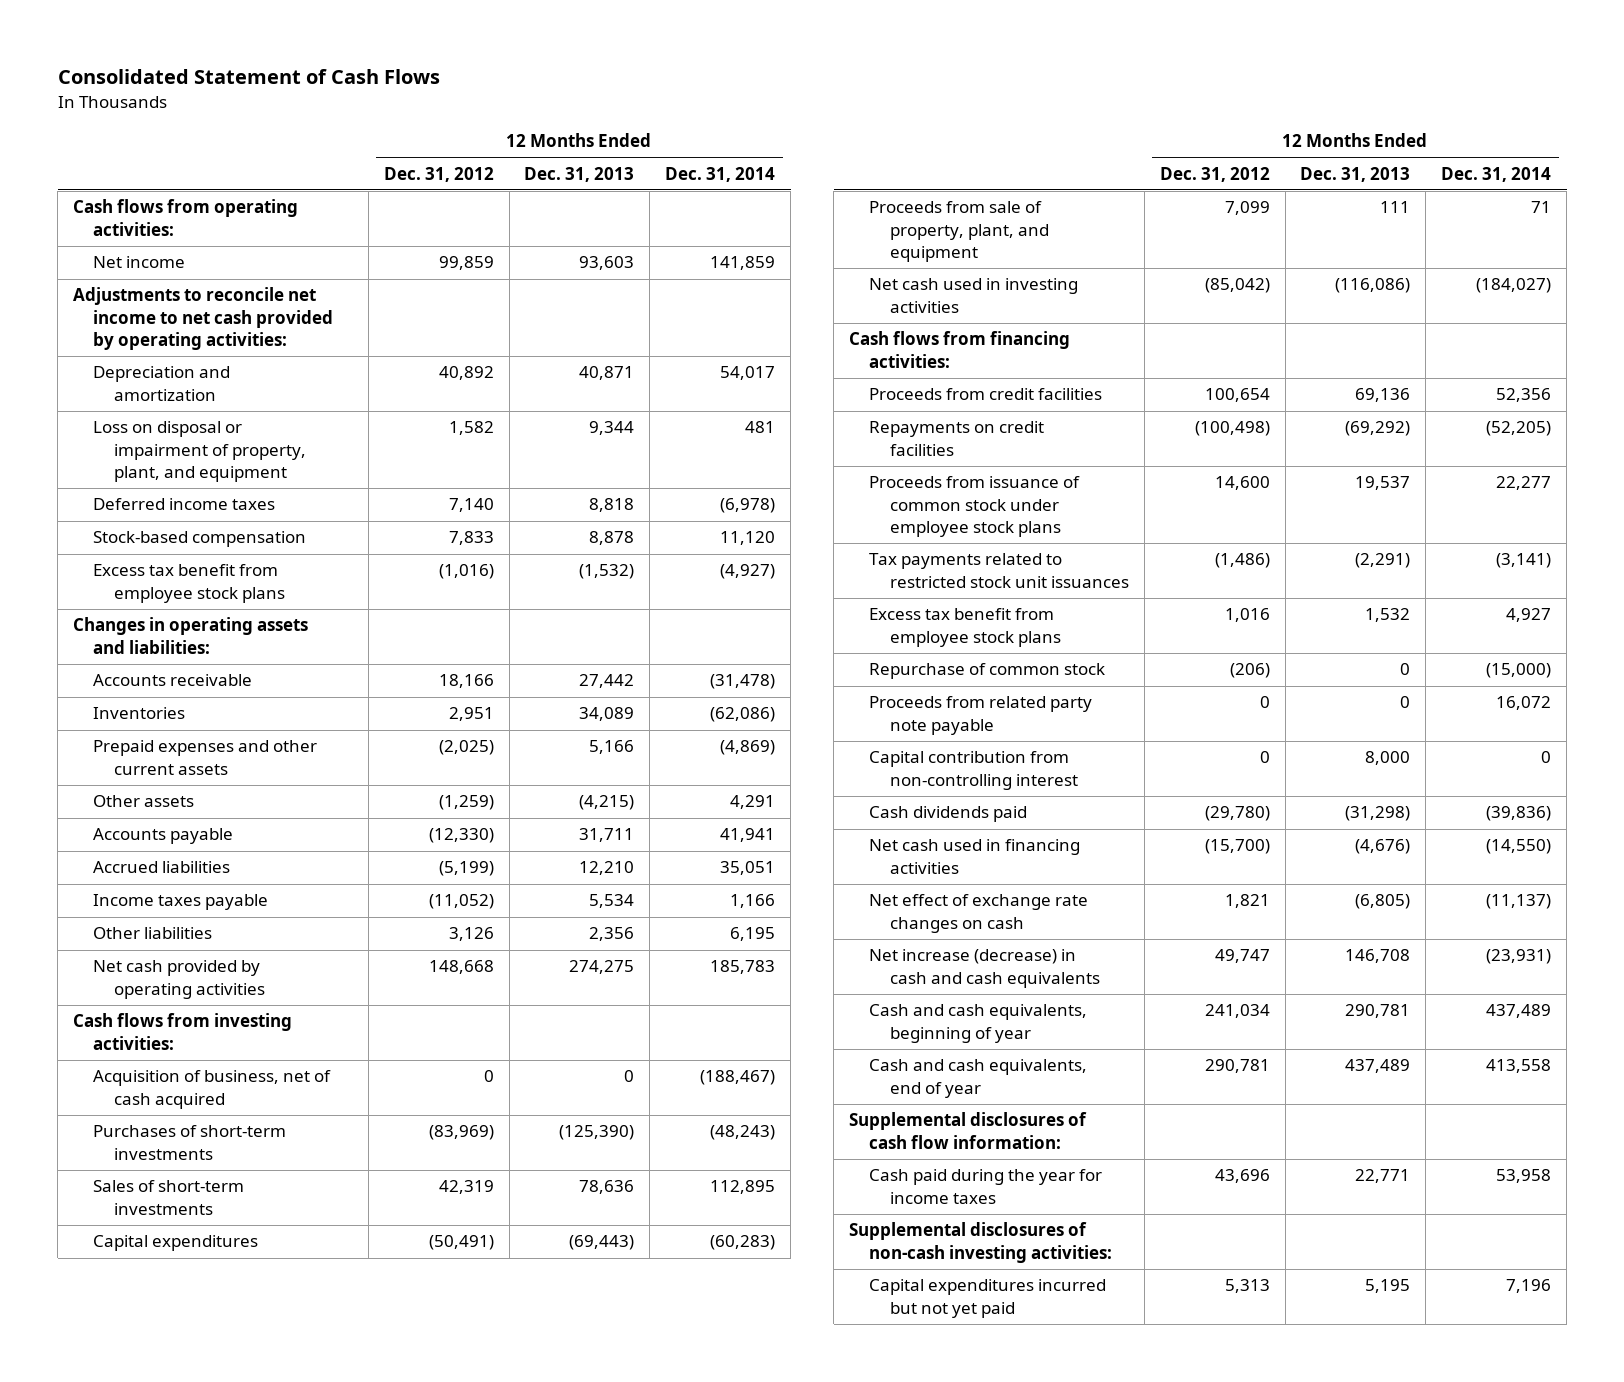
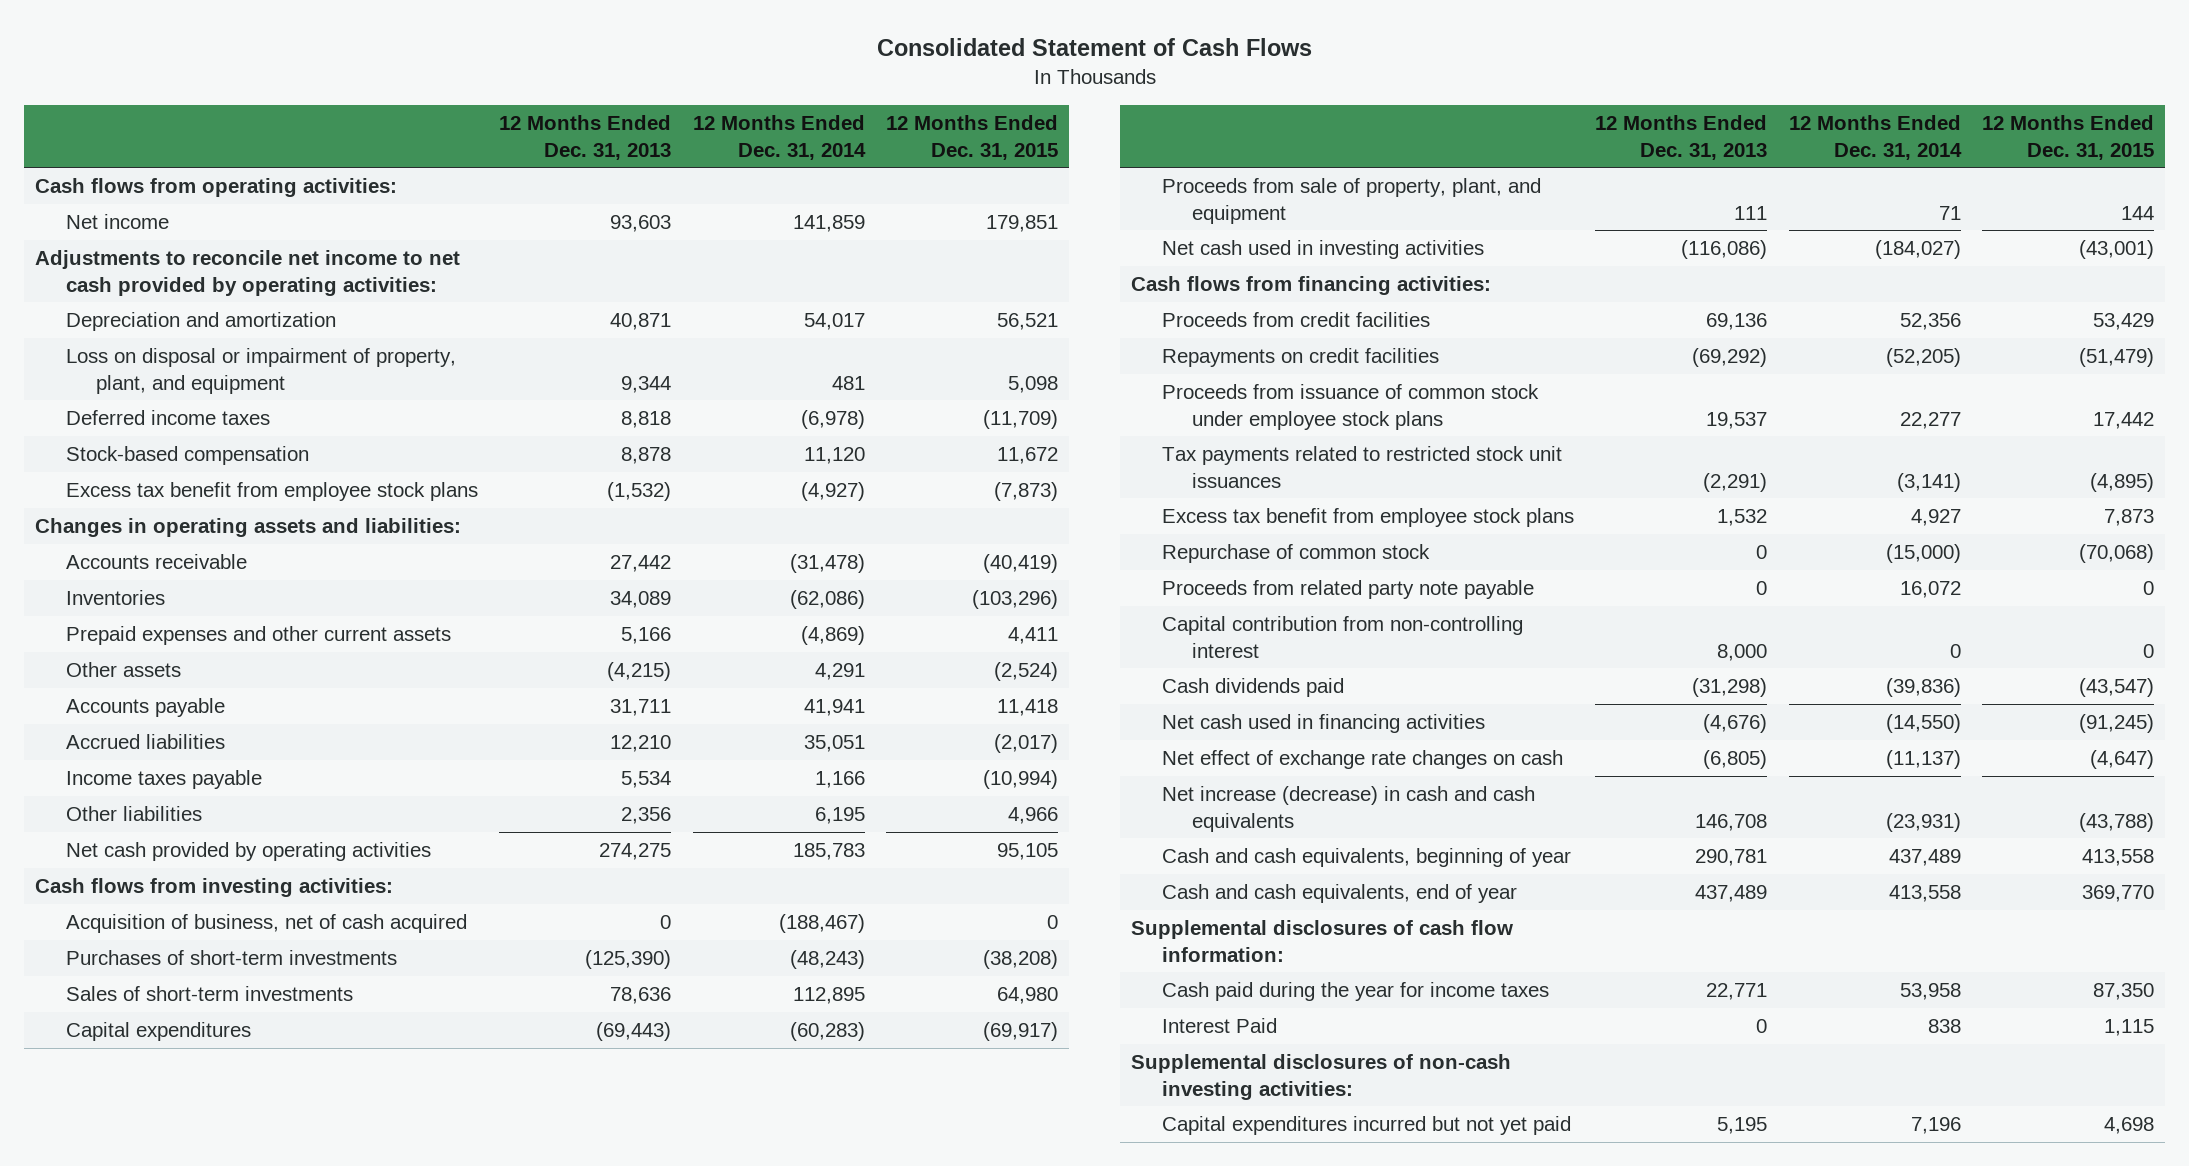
- | 12 Months Ended Dec. 31, 2012 | 12 Months Ended Dec. 31, 2013 | 12 Months Ended Dec. 31, 2014
+ | 12 Months Ended Dec. 31, 2013 | 12 Months Ended Dec. 31, 2014 | 12 Months Ended Dec. 31, 2015
+ Interest Paid | 0 | 838 | 1,115

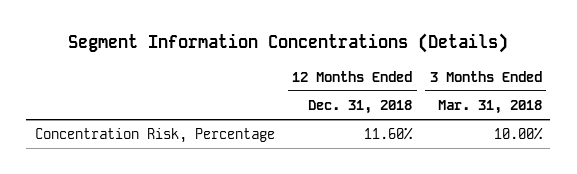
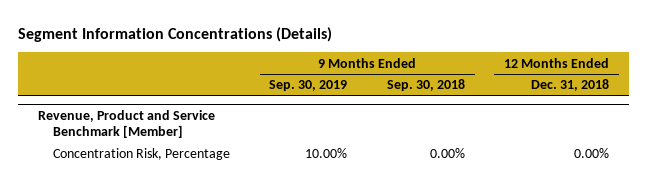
- | 12 Months Ended Dec. 31, 2018 | 3 Months Ended Mar. 31, 2018
+ | 9 Months Ended Sep. 30, 2019 | 9 Months Ended Sep. 30, 2018 | 12 Months Ended Dec. 31, 2018
- Concentration Risk, Percentage | 11.60% | 10.00%
+ Revenue, Product and Service Benchmark [Member]
+ Concentration Risk, Percentage | 10.00% | 0.00% | 0.00%

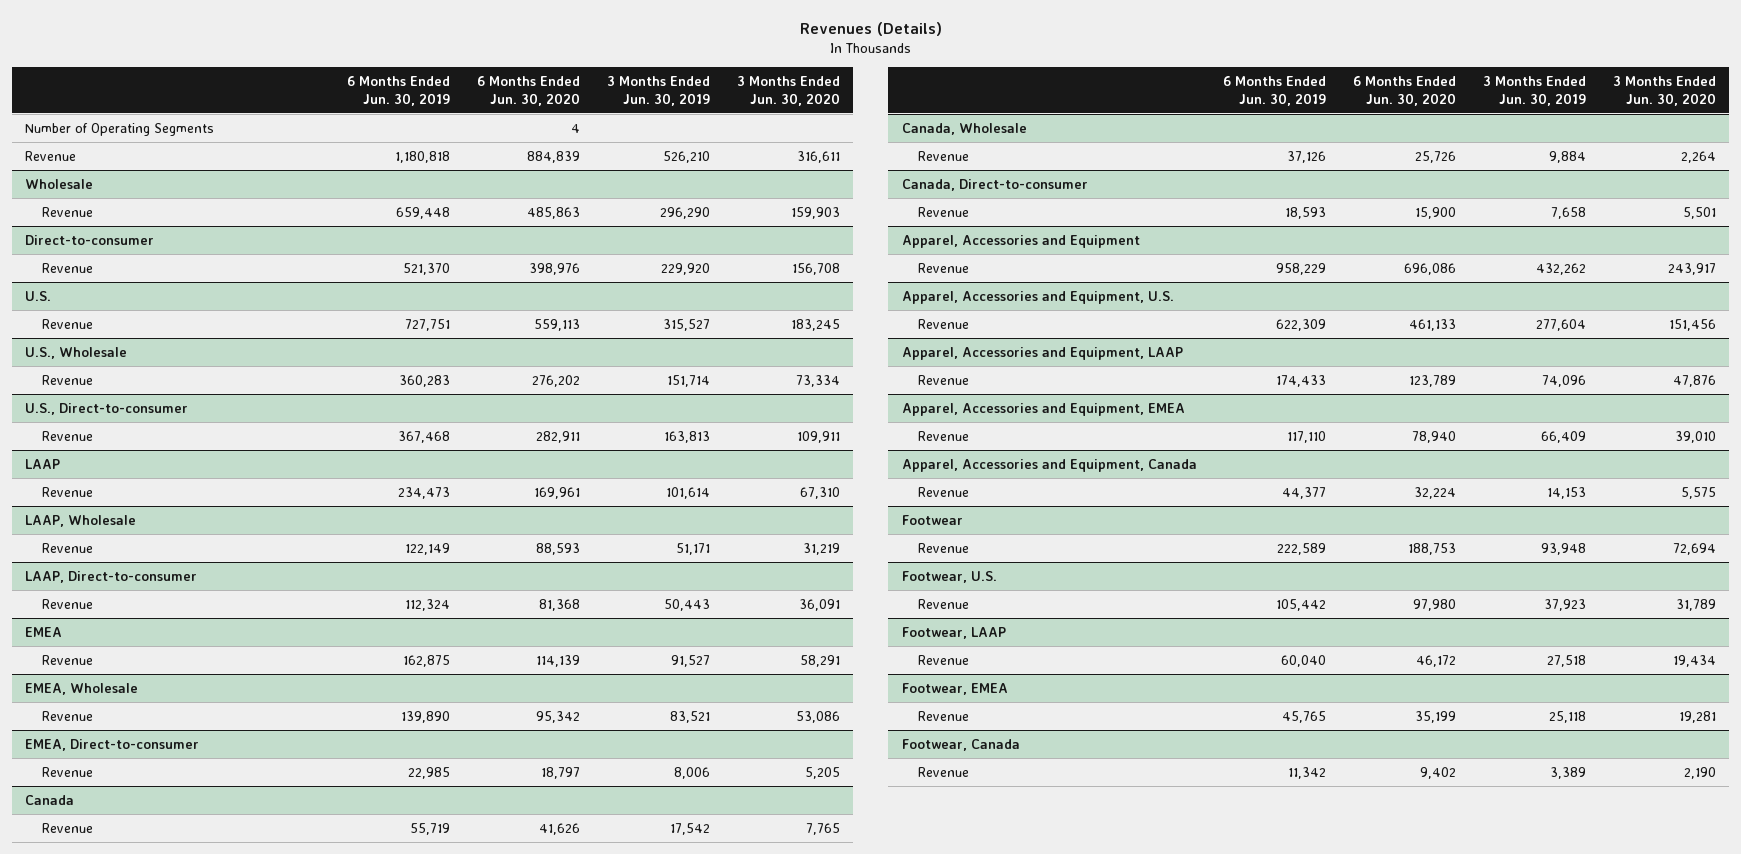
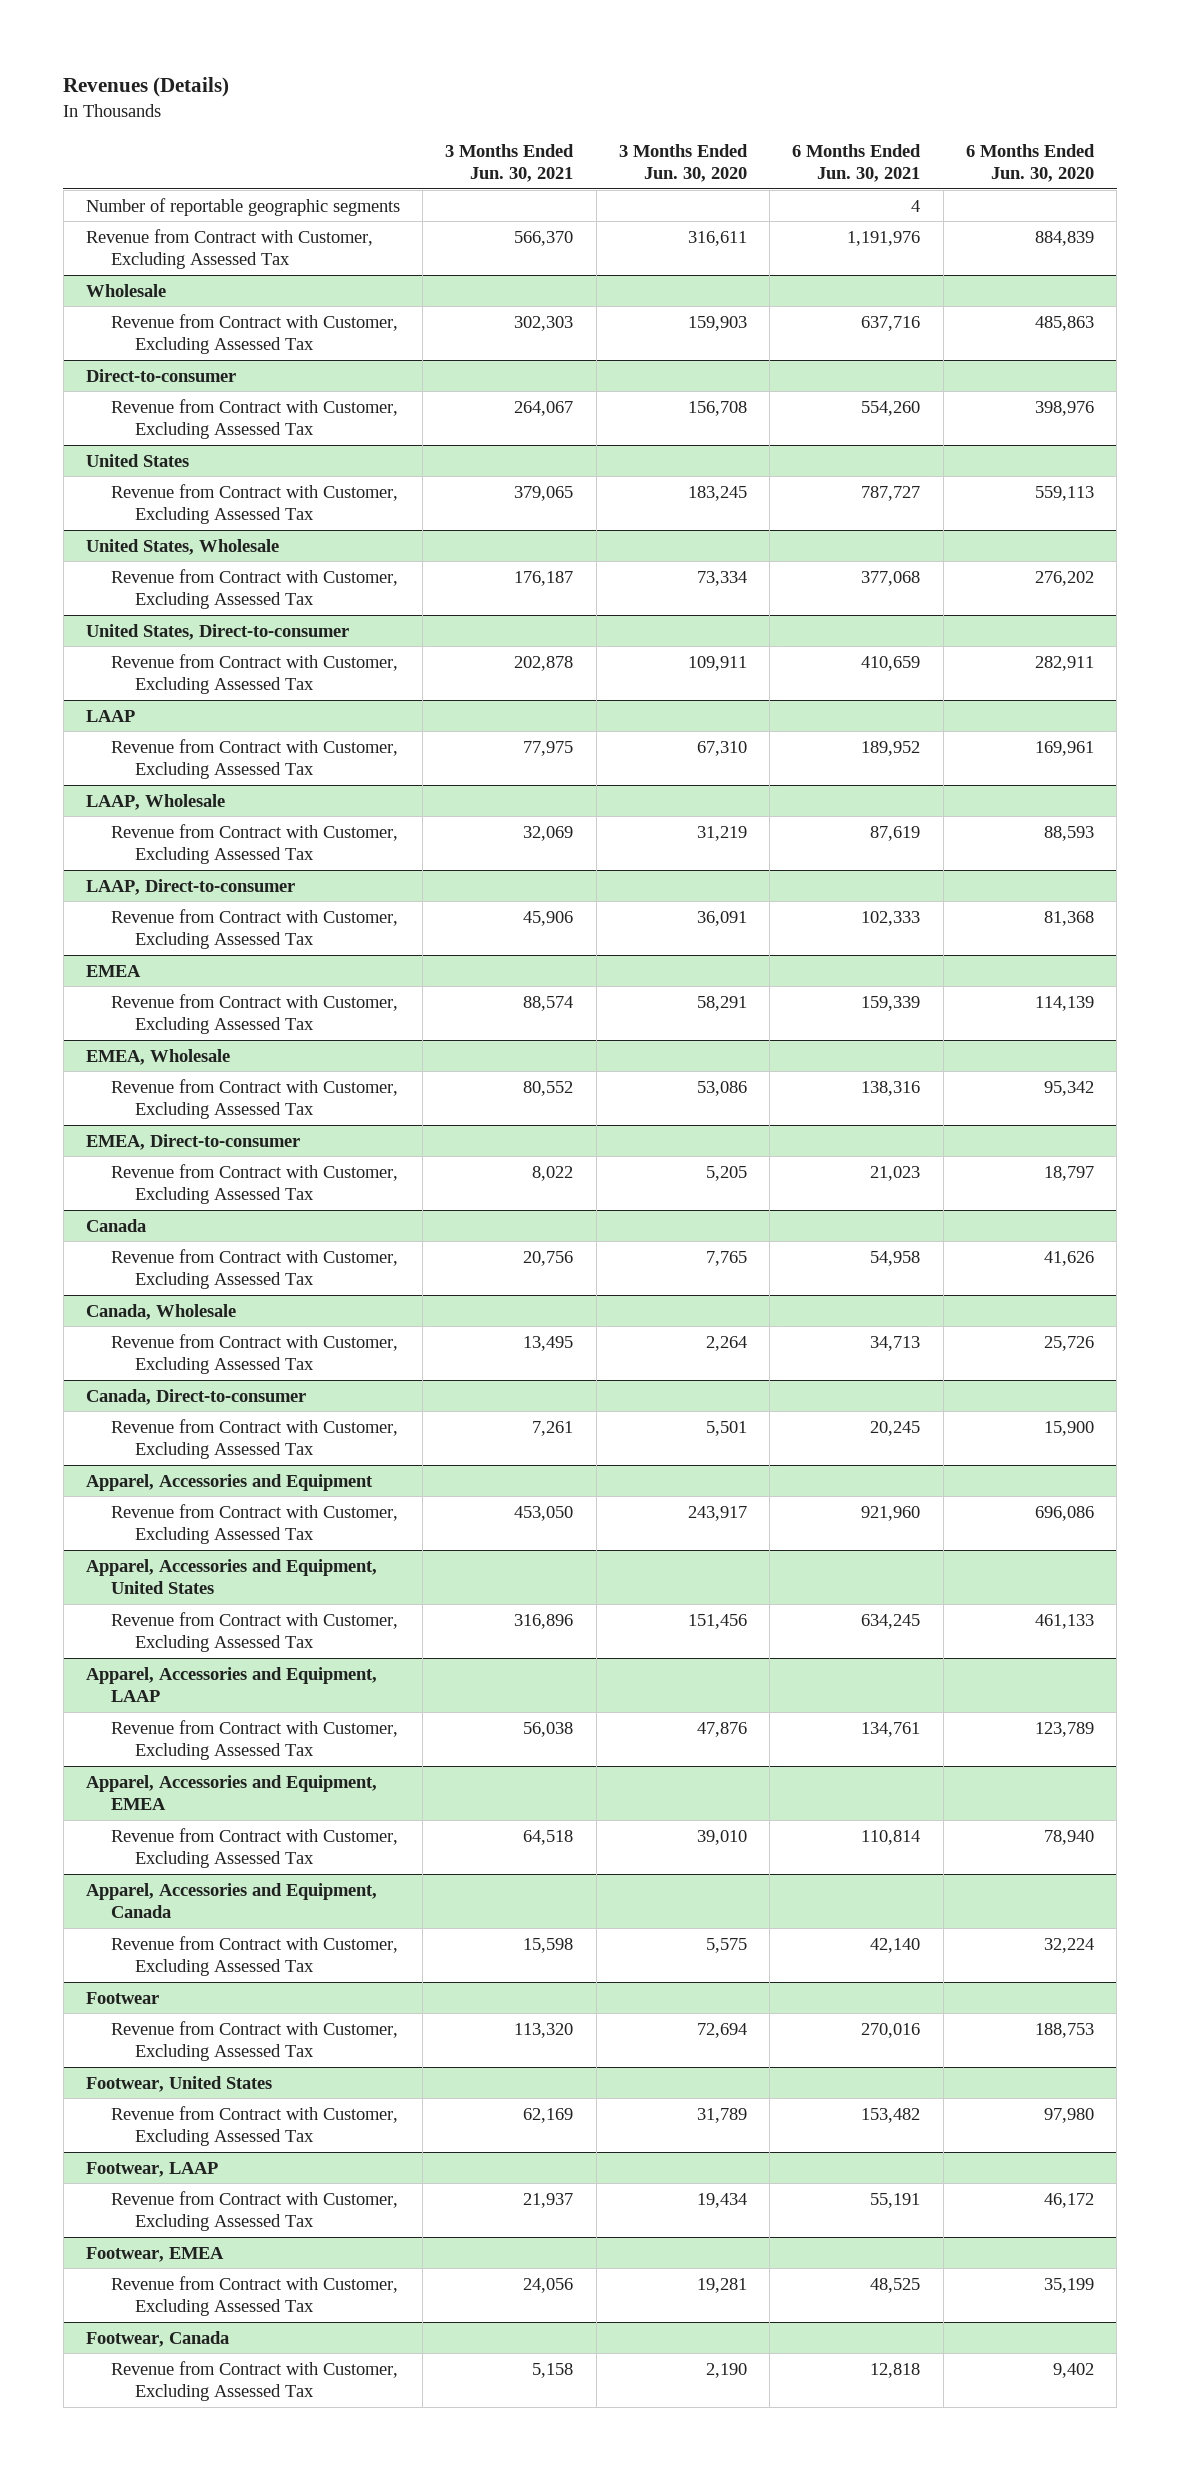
- | 6 Months Ended Jun. 30, 2019 | 6 Months Ended Jun. 30, 2020 | 3 Months Ended Jun. 30, 2019 | 3 Months Ended Jun. 30, 2020
+ | 3 Months Ended Jun. 30, 2021 | 3 Months Ended Jun. 30, 2020 | 6 Months Ended Jun. 30, 2021 | 6 Months Ended Jun. 30, 2020
- Number of Operating Segments | | 4 | |
- Revenue | 1,180,818 | 884,839 | 526,210 | 316,611
+ Number of reportable geographic segments | | | 4 |
+ Revenue from Contract with Customer, Excluding Assessed Tax | 566,370 | 316,611 | 1,191,976 | 884,839
@ Wholesale
- Revenue | 659,448 | 485,863 | 296,290 | 159,903
+ Revenue from Contract with Customer, Excluding Assessed Tax | 302,303 | 159,903 | 637,716 | 485,863
@ Direct-to-consumer
- Revenue | 521,370 | 398,976 | 229,920 | 156,708
- U.S.
- Revenue | 727,751 | 559,113 | 315,527 | 183,245
- U.S., Wholesale
- Revenue | 360,283 | 276,202 | 151,714 | 73,334
- U.S., Direct-to-consumer
- Revenue | 367,468 | 282,911 | 163,813 | 109,911
@ Direct-to-consumer
+ Revenue from Contract with Customer, Excluding Assessed Tax | 264,067 | 156,708 | 554,260 | 398,976
+ United States
+ Revenue from Contract with Customer, Excluding Assessed Tax | 379,065 | 183,245 | 787,727 | 559,113
+ United States, Wholesale
+ Revenue from Contract with Customer, Excluding Assessed Tax | 176,187 | 73,334 | 377,068 | 276,202
+ United States, Direct-to-consumer
+ Revenue from Contract with Customer, Excluding Assessed Tax | 202,878 | 109,911 | 410,659 | 282,911
@ LAAP
- Revenue | 234,473 | 169,961 | 101,614 | 67,310
+ Revenue from Contract with Customer, Excluding Assessed Tax | 77,975 | 67,310 | 189,952 | 169,961
@ LAAP, Wholesale
- Revenue | 122,149 | 88,593 | 51,171 | 31,219
+ Revenue from Contract with Customer, Excluding Assessed Tax | 32,069 | 31,219 | 87,619 | 88,593
@ LAAP, Direct-to-consumer
- Revenue | 112,324 | 81,368 | 50,443 | 36,091
+ Revenue from Contract with Customer, Excluding Assessed Tax | 45,906 | 36,091 | 102,333 | 81,368
@ EMEA
- Revenue | 162,875 | 114,139 | 91,527 | 58,291
+ Revenue from Contract with Customer, Excluding Assessed Tax | 88,574 | 58,291 | 159,339 | 114,139
@ EMEA, Wholesale
- Revenue | 139,890 | 95,342 | 83,521 | 53,086
+ Revenue from Contract with Customer, Excluding Assessed Tax | 80,552 | 53,086 | 138,316 | 95,342
@ EMEA, Direct-to-consumer
- Revenue | 22,985 | 18,797 | 8,006 | 5,205
+ Revenue from Contract with Customer, Excluding Assessed Tax | 8,022 | 5,205 | 21,023 | 18,797
@ Canada
- Revenue | 55,719 | 41,626 | 17,542 | 7,765
+ Revenue from Contract with Customer, Excluding Assessed Tax | 20,756 | 7,765 | 54,958 | 41,626
@ Canada, Wholesale
- Revenue | 37,126 | 25,726 | 9,884 | 2,264
+ Revenue from Contract with Customer, Excluding Assessed Tax | 13,495 | 2,264 | 34,713 | 25,726
@ Canada, Direct-to-consumer
- Revenue | 18,593 | 15,900 | 7,658 | 5,501
+ Revenue from Contract with Customer, Excluding Assessed Tax | 7,261 | 5,501 | 20,245 | 15,900
@ Apparel, Accessories and Equipment
- Revenue | 958,229 | 696,086 | 432,262 | 243,917
- Apparel, Accessories and Equipment, U.S.
- Revenue | 622,309 | 461,133 | 277,604 | 151,456
@ Apparel, Accessories and Equipment
+ Revenue from Contract with Customer, Excluding Assessed Tax | 453,050 | 243,917 | 921,960 | 696,086
+ Apparel, Accessories and Equipment, United States
+ Revenue from Contract with Customer, Excluding Assessed Tax | 316,896 | 151,456 | 634,245 | 461,133
@ Apparel, Accessories and Equipment, LAAP
- Revenue | 174,433 | 123,789 | 74,096 | 47,876
+ Revenue from Contract with Customer, Excluding Assessed Tax | 56,038 | 47,876 | 134,761 | 123,789
@ Apparel, Accessories and Equipment, EMEA
- Revenue | 117,110 | 78,940 | 66,409 | 39,010
+ Revenue from Contract with Customer, Excluding Assessed Tax | 64,518 | 39,010 | 110,814 | 78,940
@ Apparel, Accessories and Equipment, Canada
- Revenue | 44,377 | 32,224 | 14,153 | 5,575
+ Revenue from Contract with Customer, Excluding Assessed Tax | 15,598 | 5,575 | 42,140 | 32,224
@ Footwear
- Revenue | 222,589 | 188,753 | 93,948 | 72,694
- Footwear, U.S.
- Revenue | 105,442 | 97,980 | 37,923 | 31,789
@ Footwear
+ Revenue from Contract with Customer, Excluding Assessed Tax | 113,320 | 72,694 | 270,016 | 188,753
+ Footwear, United States
+ Revenue from Contract with Customer, Excluding Assessed Tax | 62,169 | 31,789 | 153,482 | 97,980
@ Footwear, LAAP
- Revenue | 60,040 | 46,172 | 27,518 | 19,434
+ Revenue from Contract with Customer, Excluding Assessed Tax | 21,937 | 19,434 | 55,191 | 46,172
@ Footwear, EMEA
- Revenue | 45,765 | 35,199 | 25,118 | 19,281
+ Revenue from Contract with Customer, Excluding Assessed Tax | 24,056 | 19,281 | 48,525 | 35,199
@ Footwear, Canada
- Revenue | 11,342 | 9,402 | 3,389 | 2,190
+ Revenue from Contract with Customer, Excluding Assessed Tax | 5,158 | 2,190 | 12,818 | 9,402

